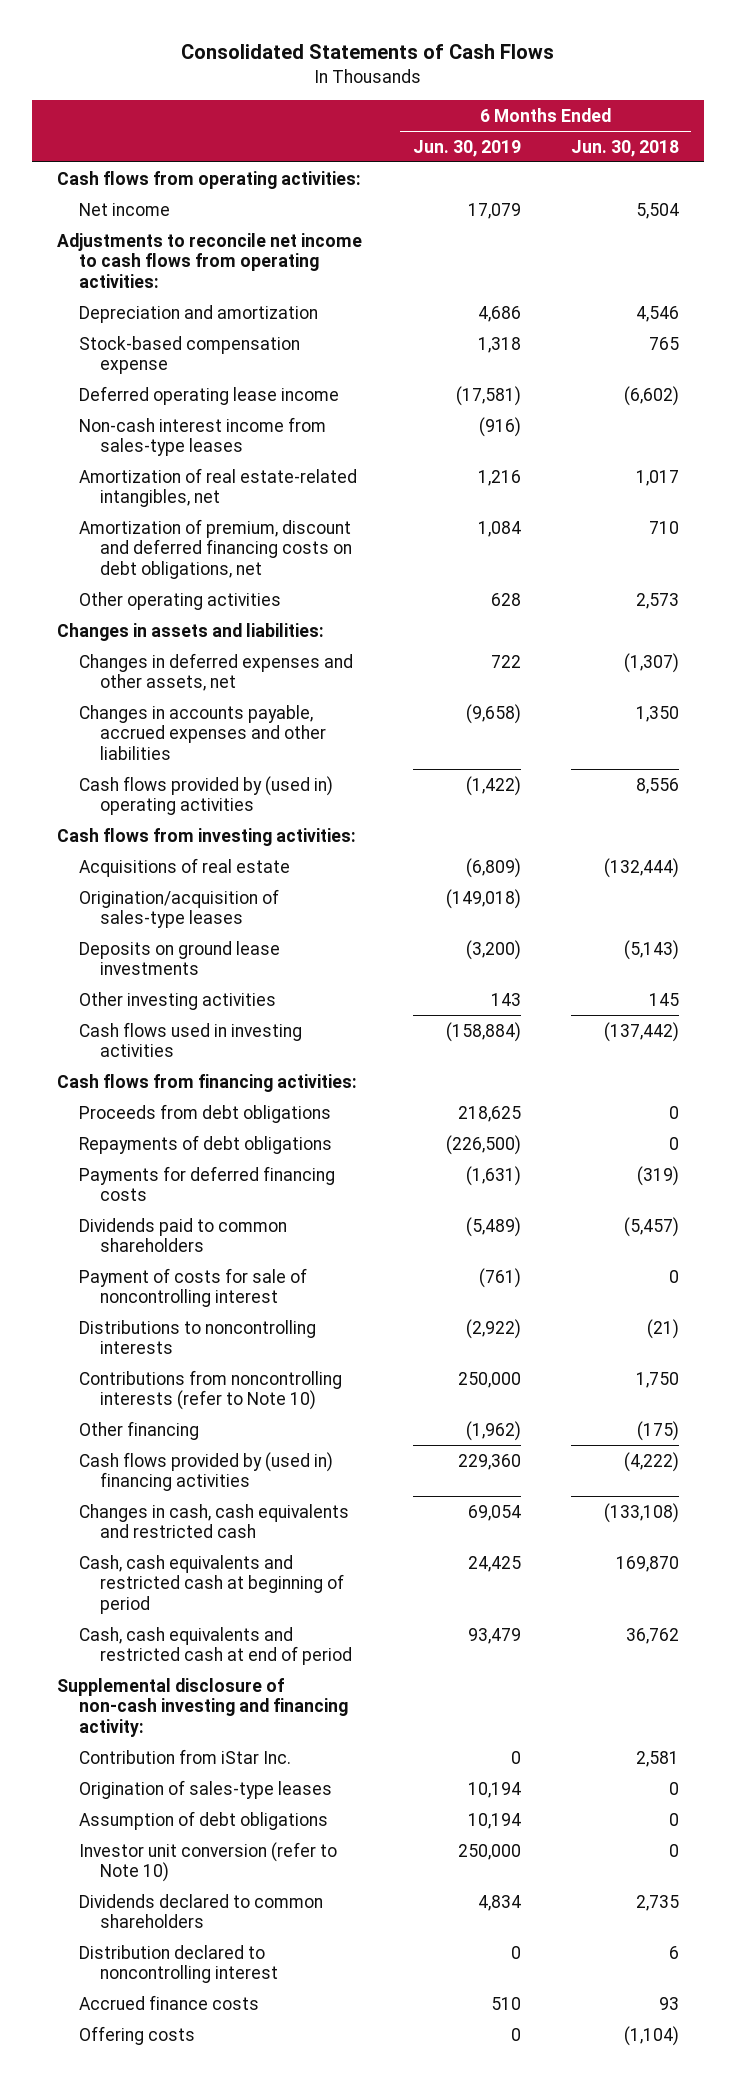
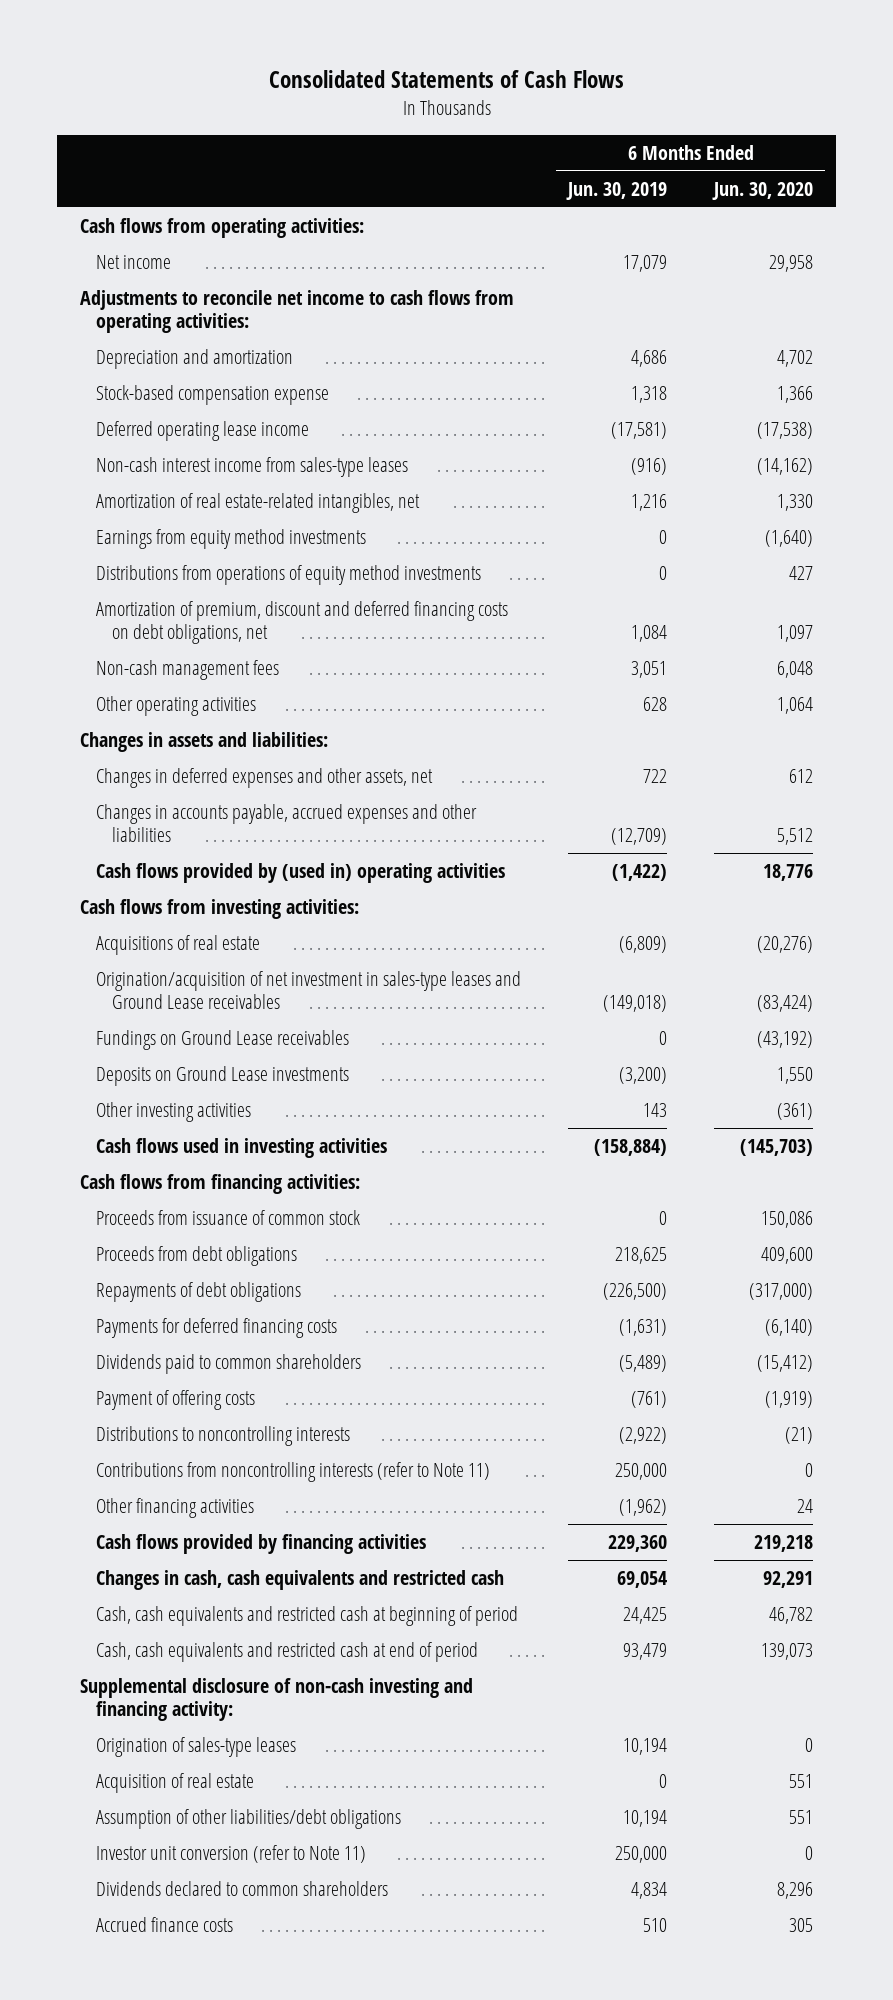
- | 6 Months Ended Jun. 30, 2019 | 6 Months Ended Jun. 30, 2018
+ | 6 Months Ended Jun. 30, 2019 | 6 Months Ended Jun. 30, 2020
+ Earnings from equity method investments | 0 | (1,640)
+ Distributions from operations of equity method investments | 0 | 427
+ Non-cash management fees | 3,051 | 6,048
- Changes in accounts payable, accrued expenses and other liabilities | (9,658) | 1,350
+ Changes in accounts payable, accrued expenses and other liabilities | (12,709) | 5,512
- Origination/acquisition of sales-type leases | (149,018) |
- Deposits on ground lease investments | (3,200) | (5,143)
+ Origination/acquisition of net investment in sales-type leases and Ground Lease receivables | (149,018) | (83,424)
+ Fundings on Ground Lease receivables | 0 | (43,192)
+ Deposits on Ground Lease investments | (3,200) | 1,550
+ Proceeds from issuance of common stock | 0 | 150,086
- Payment of costs for sale of noncontrolling interest | (761) | 0
+ Payment of offering costs | (761) | (1,919)
- Contributions from noncontrolling interests (refer to Note 10) | 250,000 | 1,750
- Other financing | (1,962) | (175)
- Cash flows provided by (used in) financing activities | 229,360 | (4,222)
+ Contributions from noncontrolling interests (refer to Note 11) | 250,000 | 0
+ Other financing activities | (1,962) | 24
+ Cash flows provided by financing activities | 229,360 | 219,218
- Contribution from iStar Inc. | 0 | 2,581
- Assumption of debt obligations | 10,194 | 0
- Investor unit conversion (refer to Note 10) | 250,000 | 0
+ Acquisition of real estate | 0 | 551
+ Assumption of other liabilities/debt obligations | 10,194 | 551
+ Investor unit conversion (refer to Note 11) | 250,000 | 0
- Distribution declared to noncontrolling interest | 0 | 6
- Offering costs | 0 | (1,104)

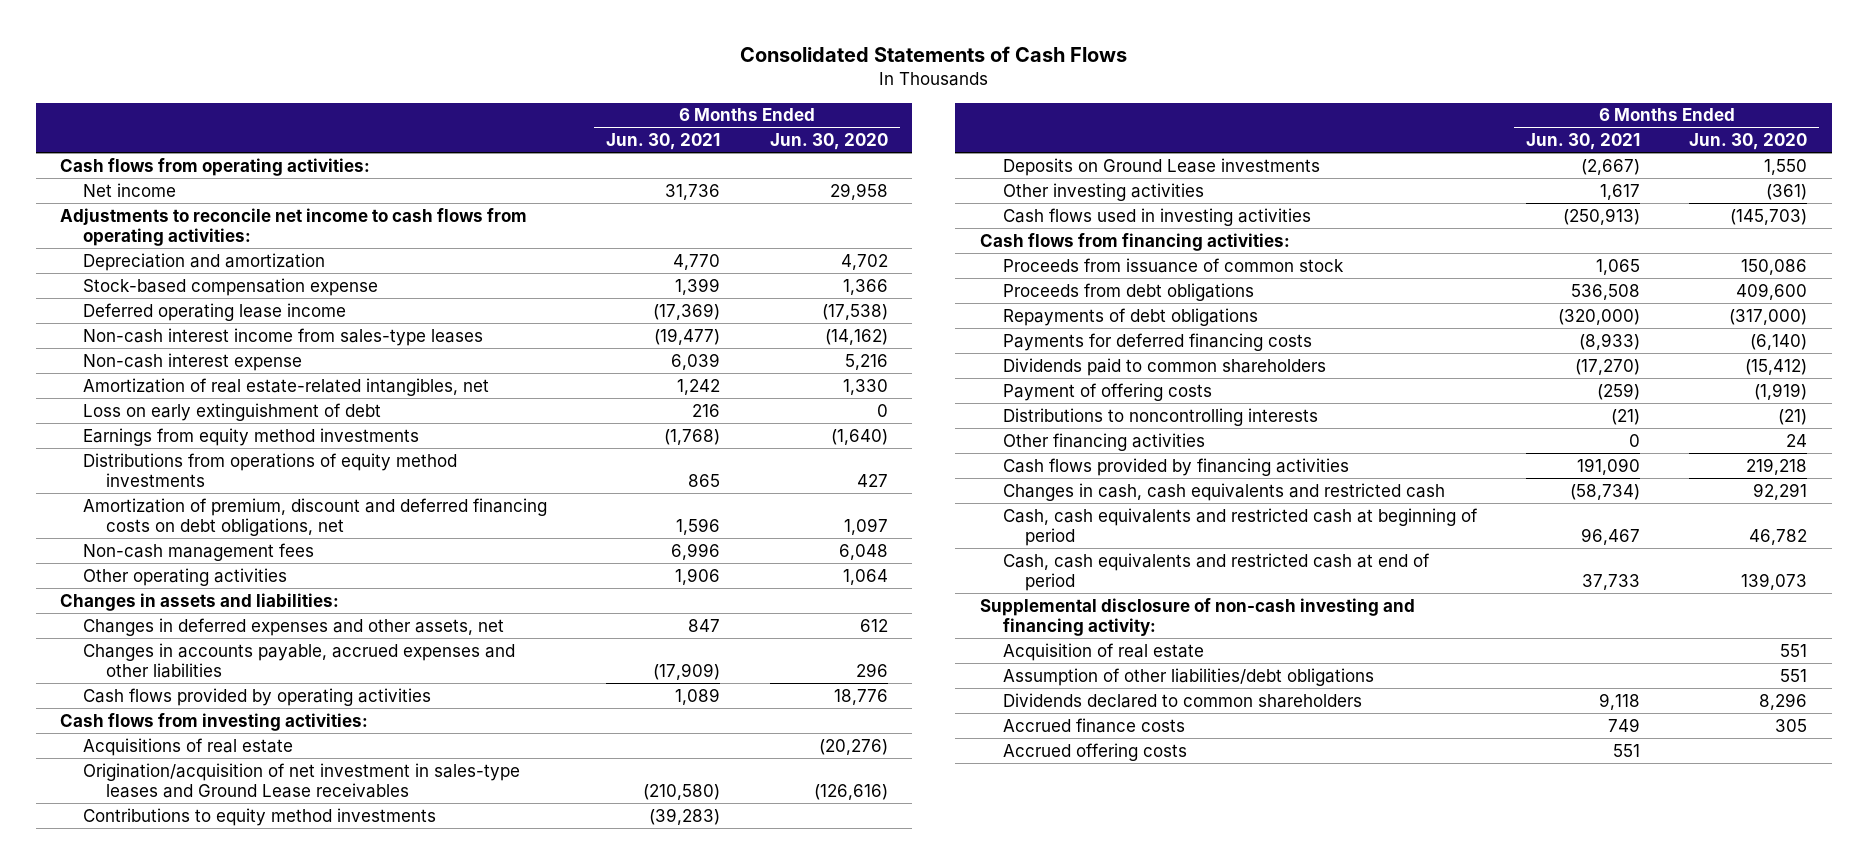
- | 6 Months Ended Jun. 30, 2019 | 6 Months Ended Jun. 30, 2020
+ | 6 Months Ended Jun. 30, 2021 | 6 Months Ended Jun. 30, 2020
+ Non-cash interest expense | 6,039 | 5,216
+ Loss on early extinguishment of debt | 216 | 0
- Changes in accounts payable, accrued expenses and other liabilities | (12,709) | 5,512
- Cash flows provided by (used in) operating activities | (1,422) | 18,776
+ Changes in accounts payable, accrued expenses and other liabilities | (17,909) | 296
+ Cash flows provided by operating activities | 1,089 | 18,776
- Origination/acquisition of net investment in sales-type leases and Ground Lease receivables | (149,018) | (83,424)
- Fundings on Ground Lease receivables | 0 | (43,192)
+ Origination/acquisition of net investment in sales-type leases and Ground Lease receivables | (210,580) | (126,616)
+ Contributions to equity method investments | (39,283) |
- Contributions from noncontrolling interests (refer to Note 11) | 250,000 | 0
- Origination of sales-type leases | 10,194 | 0
- Investor unit conversion (refer to Note 11) | 250,000 | 0
+ Accrued offering costs | 551 |

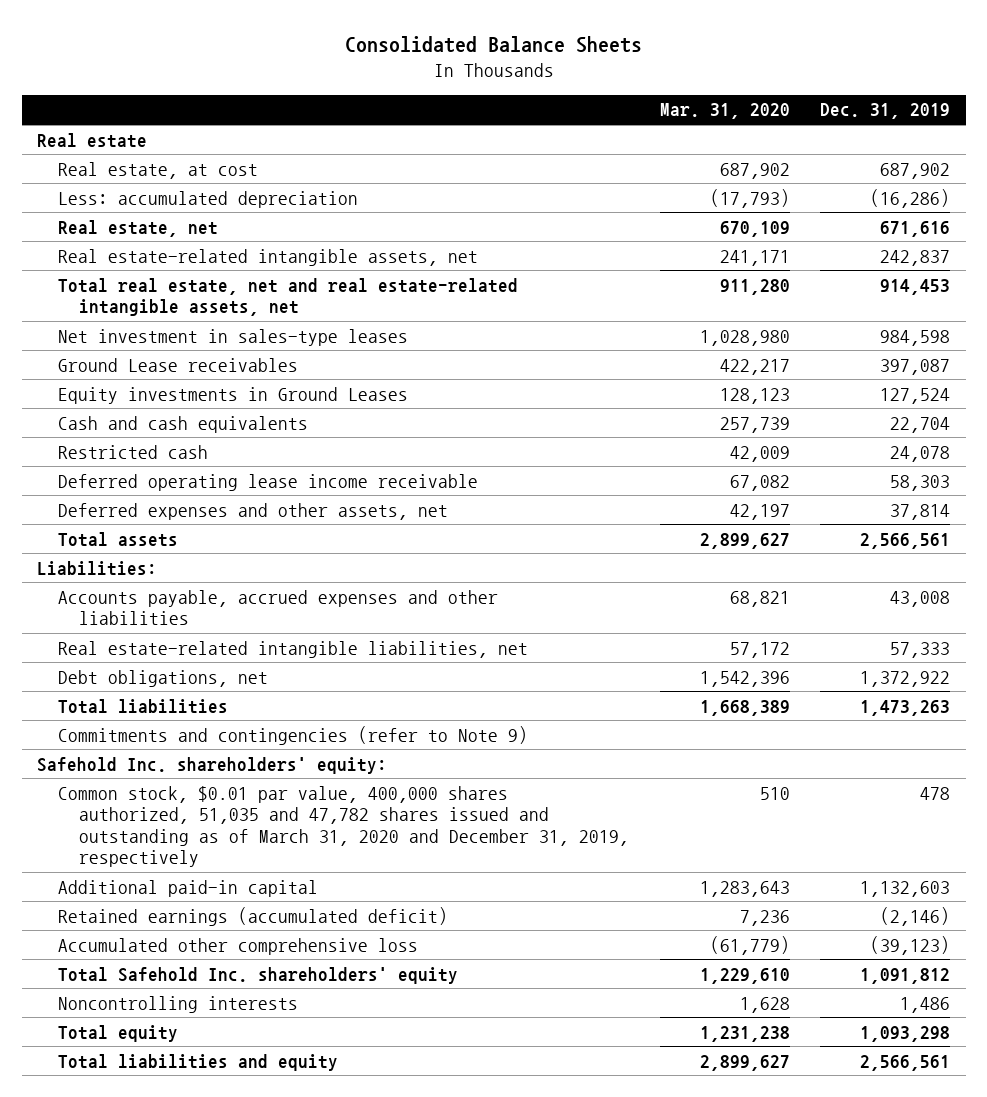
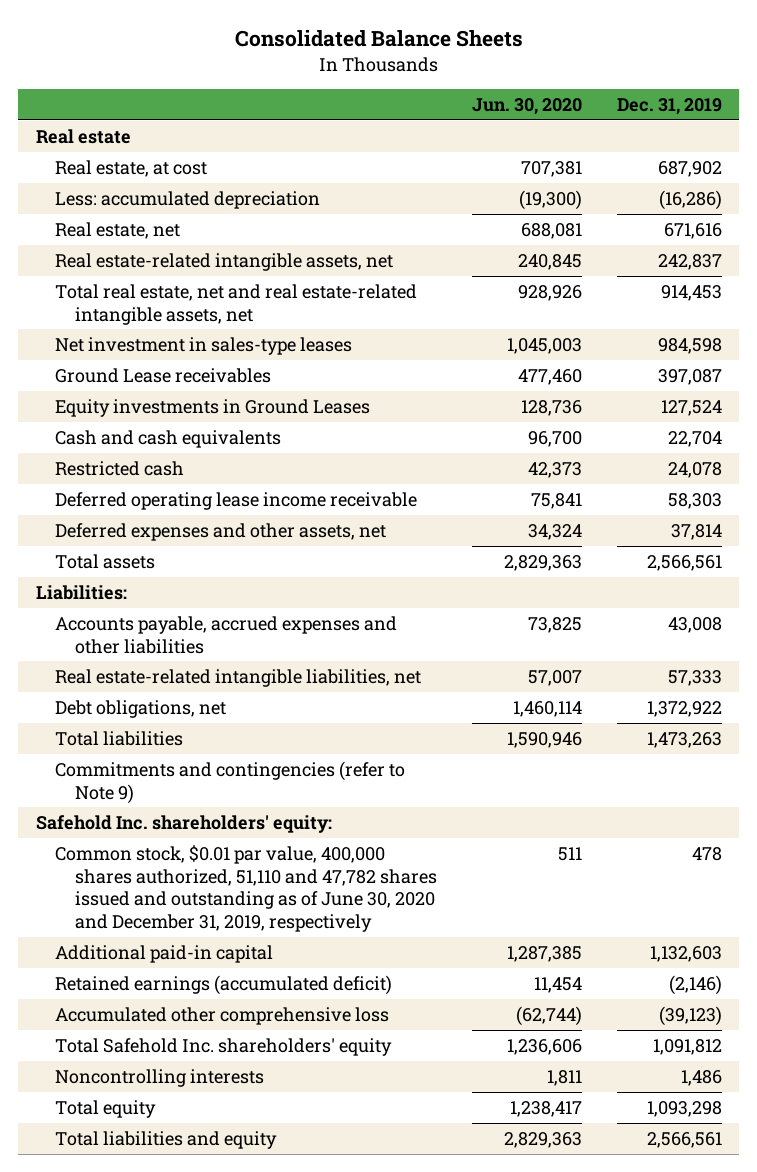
- | Mar. 31, 2020 | Dec. 31, 2019
+ | Jun. 30, 2020 | Dec. 31, 2019
- Common stock, $0.01 par value, 400,000 shares authorized, 51,035 and 47,782 shares issued and outstanding as of March 31, 2020 and December 31, 2019, respectively | 510 | 478
+ Common stock, $0.01 par value, 400,000 shares authorized, 51,110 and 47,782 shares issued and outstanding as of June 30, 2020 and December 31, 2019, respectively | 511 | 478

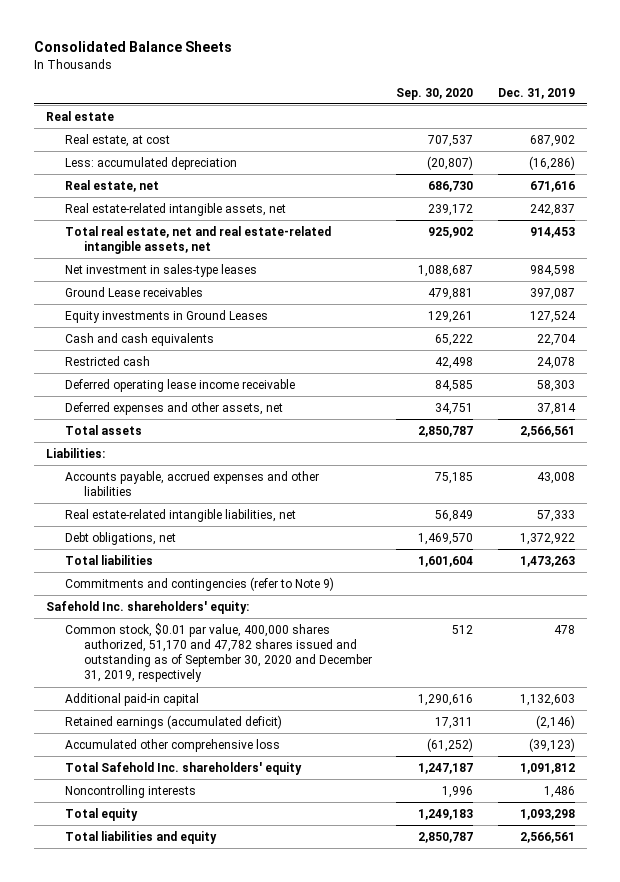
- | Jun. 30, 2020 | Dec. 31, 2019
+ | Sep. 30, 2020 | Dec. 31, 2019
- Common stock, $0.01 par value, 400,000 shares authorized, 51,110 and 47,782 shares issued and outstanding as of June 30, 2020 and December 31, 2019, respectively | 511 | 478
+ Common stock, $0.01 par value, 400,000 shares authorized, 51,170 and 47,782 shares issued and outstanding as of September 30, 2020 and December 31, 2019, respectively | 512 | 478

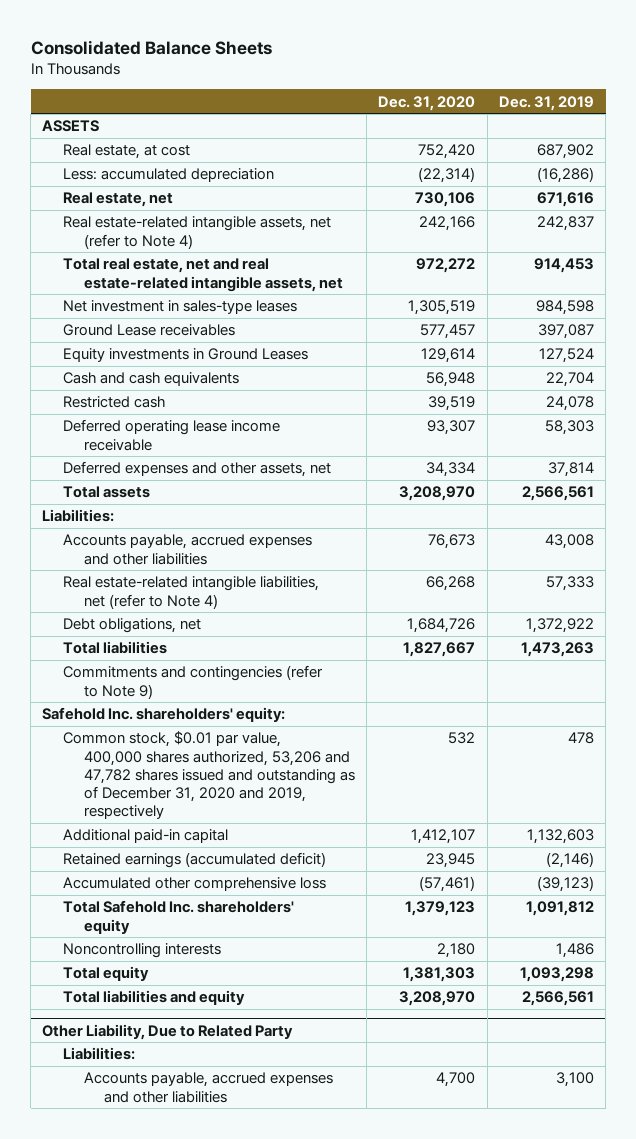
- | Sep. 30, 2020 | Dec. 31, 2019
+ | Dec. 31, 2020 | Dec. 31, 2019
- Real estate
+ ASSETS
- Real estate-related intangible assets, net | 239,172 | 242,837
+ Real estate-related intangible assets, net (refer to Note 4) | 242,166 | 242,837
- Real estate-related intangible liabilities, net | 56,849 | 57,333
+ Real estate-related intangible liabilities, net (refer to Note 4) | 66,268 | 57,333
- Common stock, $0.01 par value, 400,000 shares authorized, 51,170 and 47,782 shares issued and outstanding as of September 30, 2020 and December 31, 2019, respectively | 512 | 478
+ Common stock, $0.01 par value, 400,000 shares authorized, 53,206 and 47,782 shares issued and outstanding as of December 31, 2020 and 2019, respectively | 532 | 478
+ Other Liability, Due to Related Party
+ Liabilities:
+ Accounts payable, accrued expenses and other liabilities | 4,700 | 3,100

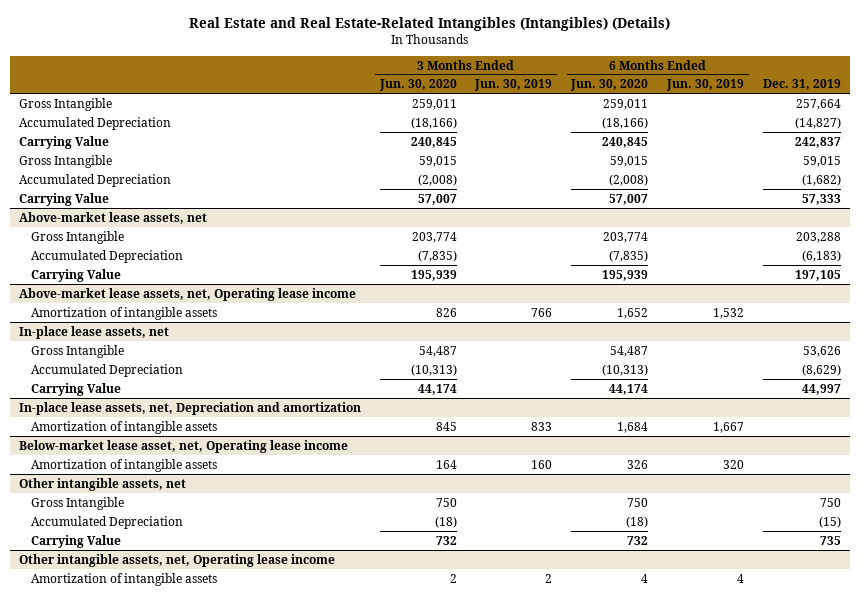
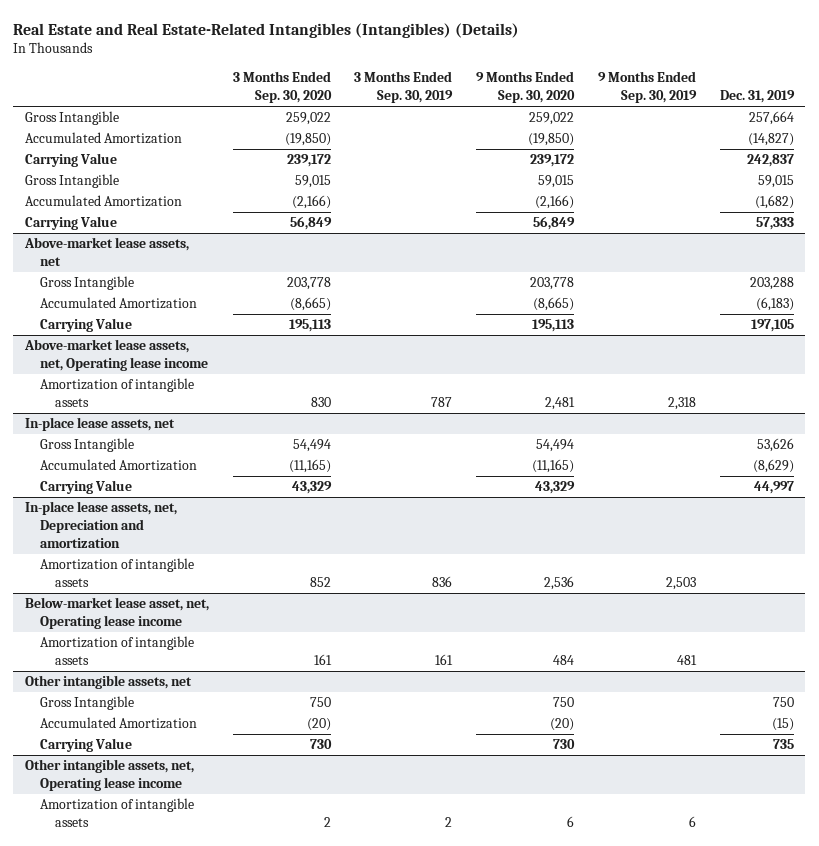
- | 3 Months Ended Jun. 30, 2020 | 3 Months Ended Jun. 30, 2019 | 6 Months Ended Jun. 30, 2020 | 6 Months Ended Jun. 30, 2019 | Dec. 31, 2019
+ | 3 Months Ended Sep. 30, 2020 | 3 Months Ended Sep. 30, 2019 | 9 Months Ended Sep. 30, 2020 | 9 Months Ended Sep. 30, 2019 | Dec. 31, 2019
- Accumulated Depreciation | (18,166) | | (18,166) | | (14,827)
+ Accumulated Amortization | (19,850) | | (19,850) | | (14,827)
- Accumulated Depreciation | (2,008) | | (2,008) | | (1,682)
+ Accumulated Amortization | (2,166) | | (2,166) | | (1,682)
@ Above-market lease assets, net
- Accumulated Depreciation | (7,835) | | (7,835) | | (6,183)
+ Accumulated Amortization | (8,665) | | (8,665) | | (6,183)
@ In-place lease assets, net
- Accumulated Depreciation | (10,313) | | (10,313) | | (8,629)
+ Accumulated Amortization | (11,165) | | (11,165) | | (8,629)
@ Other intangible assets, net
- Accumulated Depreciation | (18) | | (18) | | (15)
+ Accumulated Amortization | (20) | | (20) | | (15)

